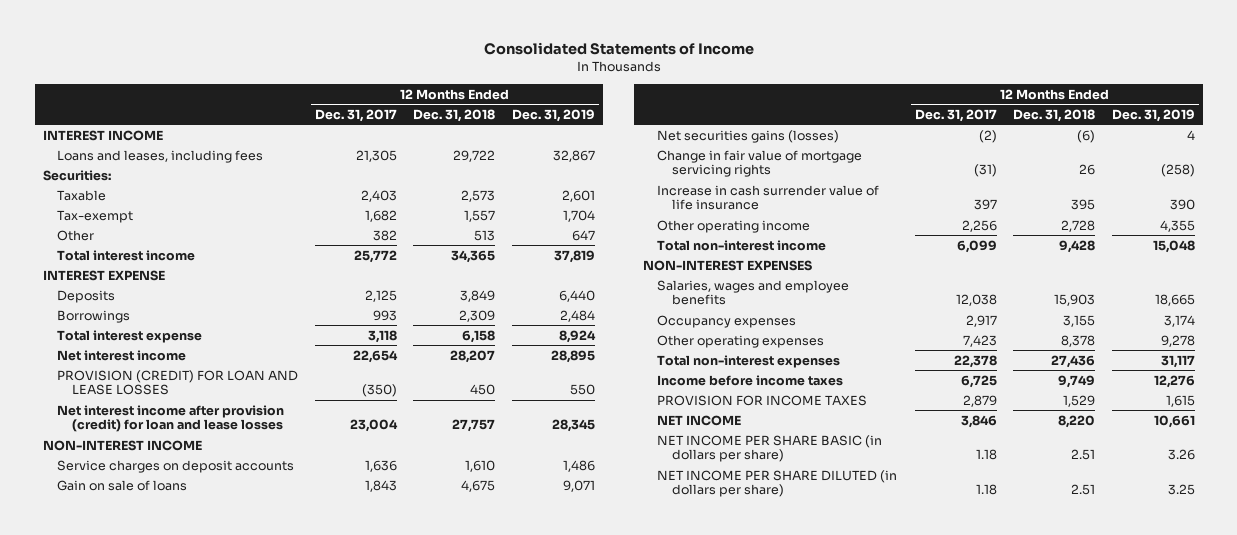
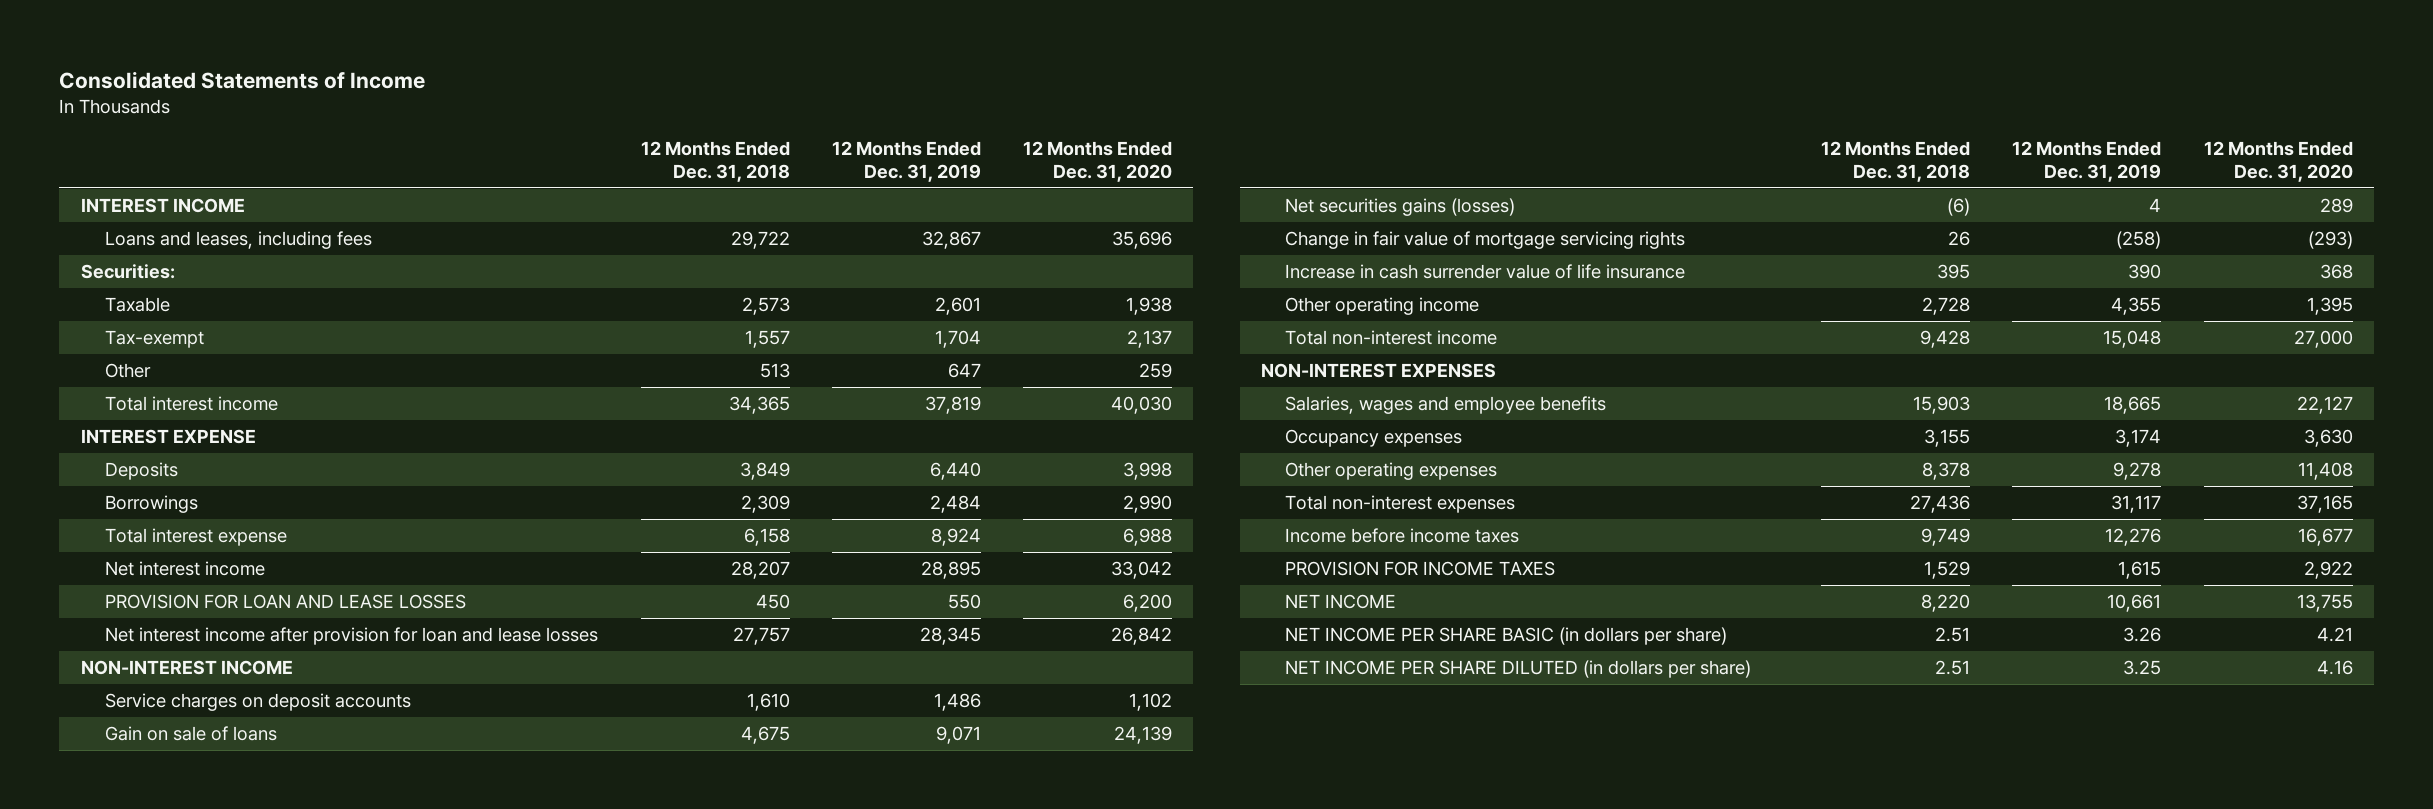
- | 12 Months Ended Dec. 31, 2017 | 12 Months Ended Dec. 31, 2018 | 12 Months Ended Dec. 31, 2019
+ | 12 Months Ended Dec. 31, 2018 | 12 Months Ended Dec. 31, 2019 | 12 Months Ended Dec. 31, 2020
- PROVISION (CREDIT) FOR LOAN AND LEASE LOSSES | (350) | 450 | 550
- Net interest income after provision (credit) for loan and lease losses | 23,004 | 27,757 | 28,345
+ PROVISION FOR LOAN AND LEASE LOSSES | 450 | 550 | 6,200
+ Net interest income after provision for loan and lease losses | 27,757 | 28,345 | 26,842

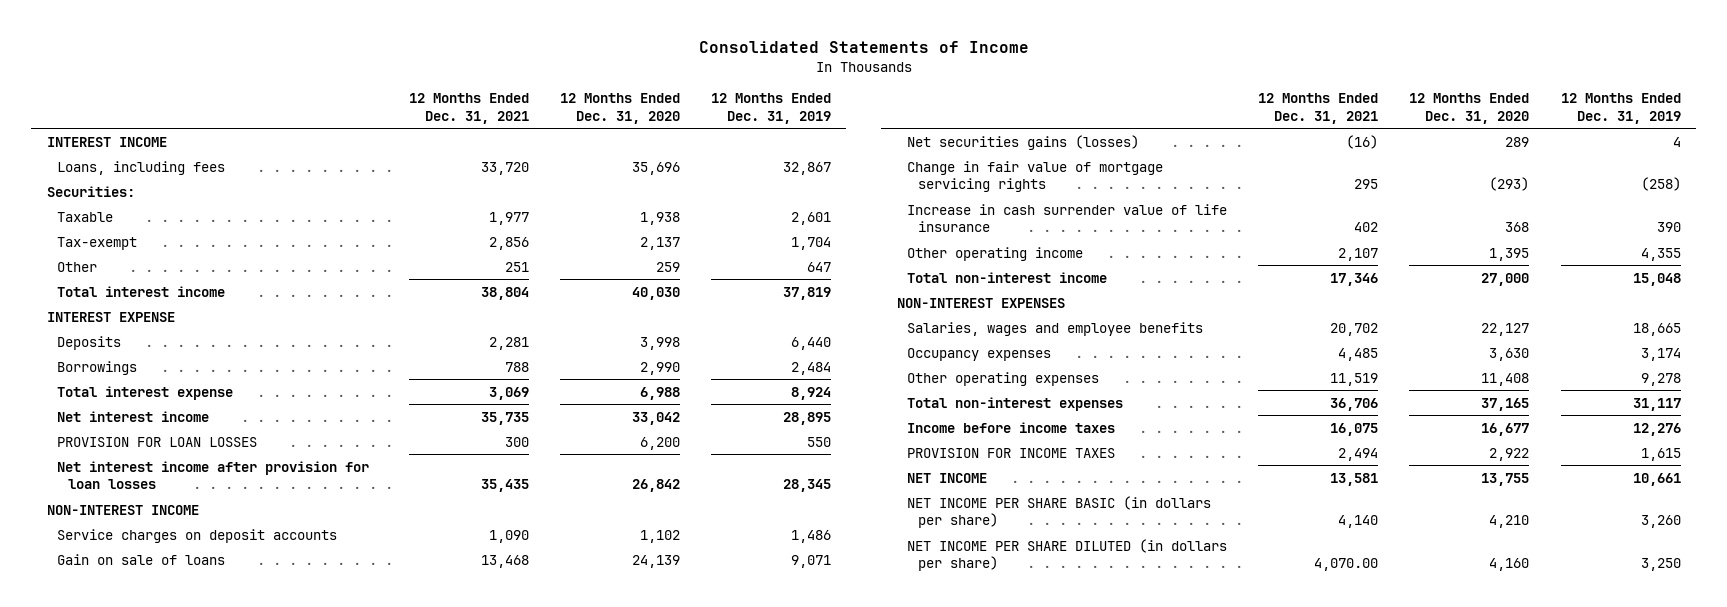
- | 12 Months Ended Dec. 31, 2018 | 12 Months Ended Dec. 31, 2019 | 12 Months Ended Dec. 31, 2020
+ | 12 Months Ended Dec. 31, 2021 | 12 Months Ended Dec. 31, 2020 | 12 Months Ended Dec. 31, 2019
- Loans and leases, including fees | 29,722 | 32,867 | 35,696
+ Loans, including fees | 33,720 | 35,696 | 32,867
- PROVISION FOR LOAN AND LEASE LOSSES | 450 | 550 | 6,200
- Net interest income after provision for loan and lease losses | 27,757 | 28,345 | 26,842
+ PROVISION FOR LOAN LOSSES | 300 | 6,200 | 550
+ Net interest income after provision for loan losses | 35,435 | 26,842 | 28,345
- NET INCOME PER SHARE BASIC (in dollars per share) | 2.51 | 3.26 | 4.21
- NET INCOME PER SHARE DILUTED (in dollars per share) | 2.51 | 3.25 | 4.16
+ NET INCOME PER SHARE BASIC (in dollars per share) | 4,140 | 4,210 | 3,260
+ NET INCOME PER SHARE DILUTED (in dollars per share) | 4,070.00 | 4,160 | 3,250

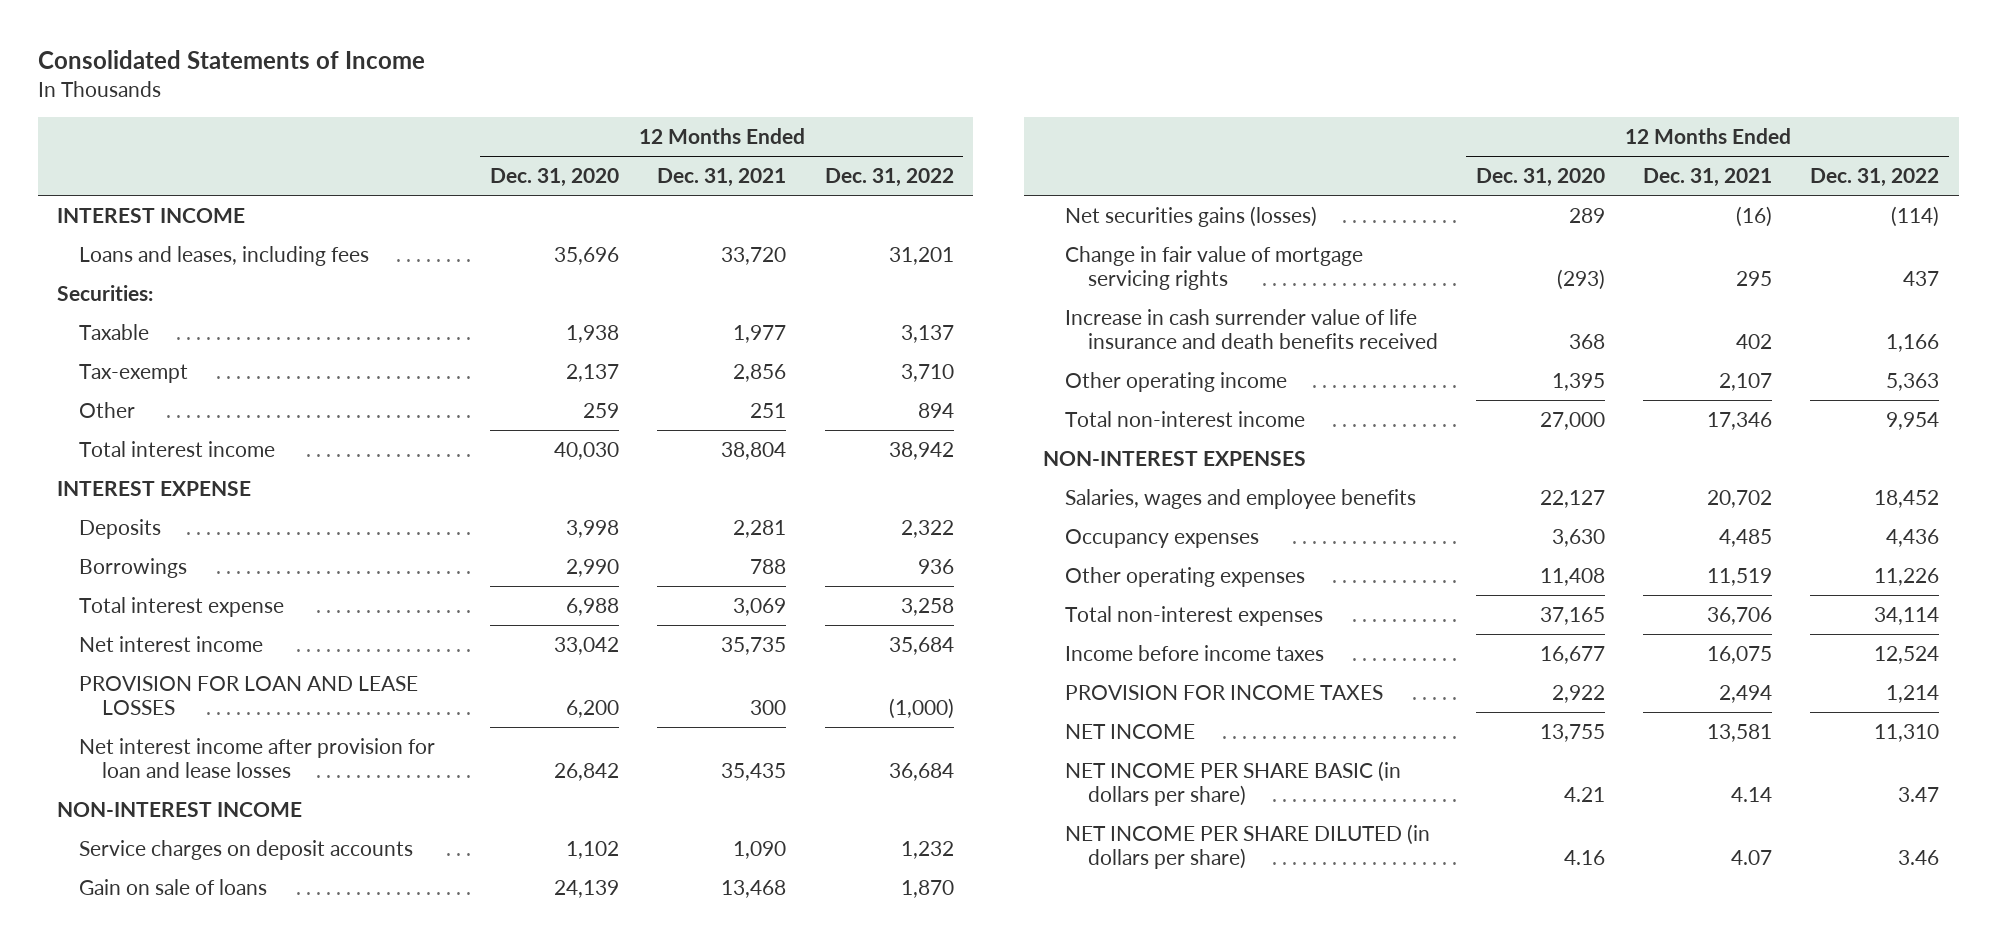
- | 12 Months Ended Dec. 31, 2021 | 12 Months Ended Dec. 31, 2020 | 12 Months Ended Dec. 31, 2019
+ | 12 Months Ended Dec. 31, 2020 | 12 Months Ended Dec. 31, 2021 | 12 Months Ended Dec. 31, 2022
- Loans, including fees | 33,720 | 35,696 | 32,867
+ Loans and leases, including fees | 35,696 | 33,720 | 31,201
- PROVISION FOR LOAN LOSSES | 300 | 6,200 | 550
- Net interest income after provision for loan losses | 35,435 | 26,842 | 28,345
+ PROVISION FOR LOAN AND LEASE LOSSES | 6,200 | 300 | (1,000)
+ Net interest income after provision for loan and lease losses | 26,842 | 35,435 | 36,684
- Increase in cash surrender value of life insurance | 402 | 368 | 390
+ Increase in cash surrender value of life insurance and death benefits received | 368 | 402 | 1,166
- NET INCOME PER SHARE BASIC (in dollars per share) | 4,140 | 4,210 | 3,260
- NET INCOME PER SHARE DILUTED (in dollars per share) | 4,070.00 | 4,160 | 3,250
+ NET INCOME PER SHARE BASIC (in dollars per share) | 4.21 | 4.14 | 3.47
+ NET INCOME PER SHARE DILUTED (in dollars per share) | 4.16 | 4.07 | 3.46

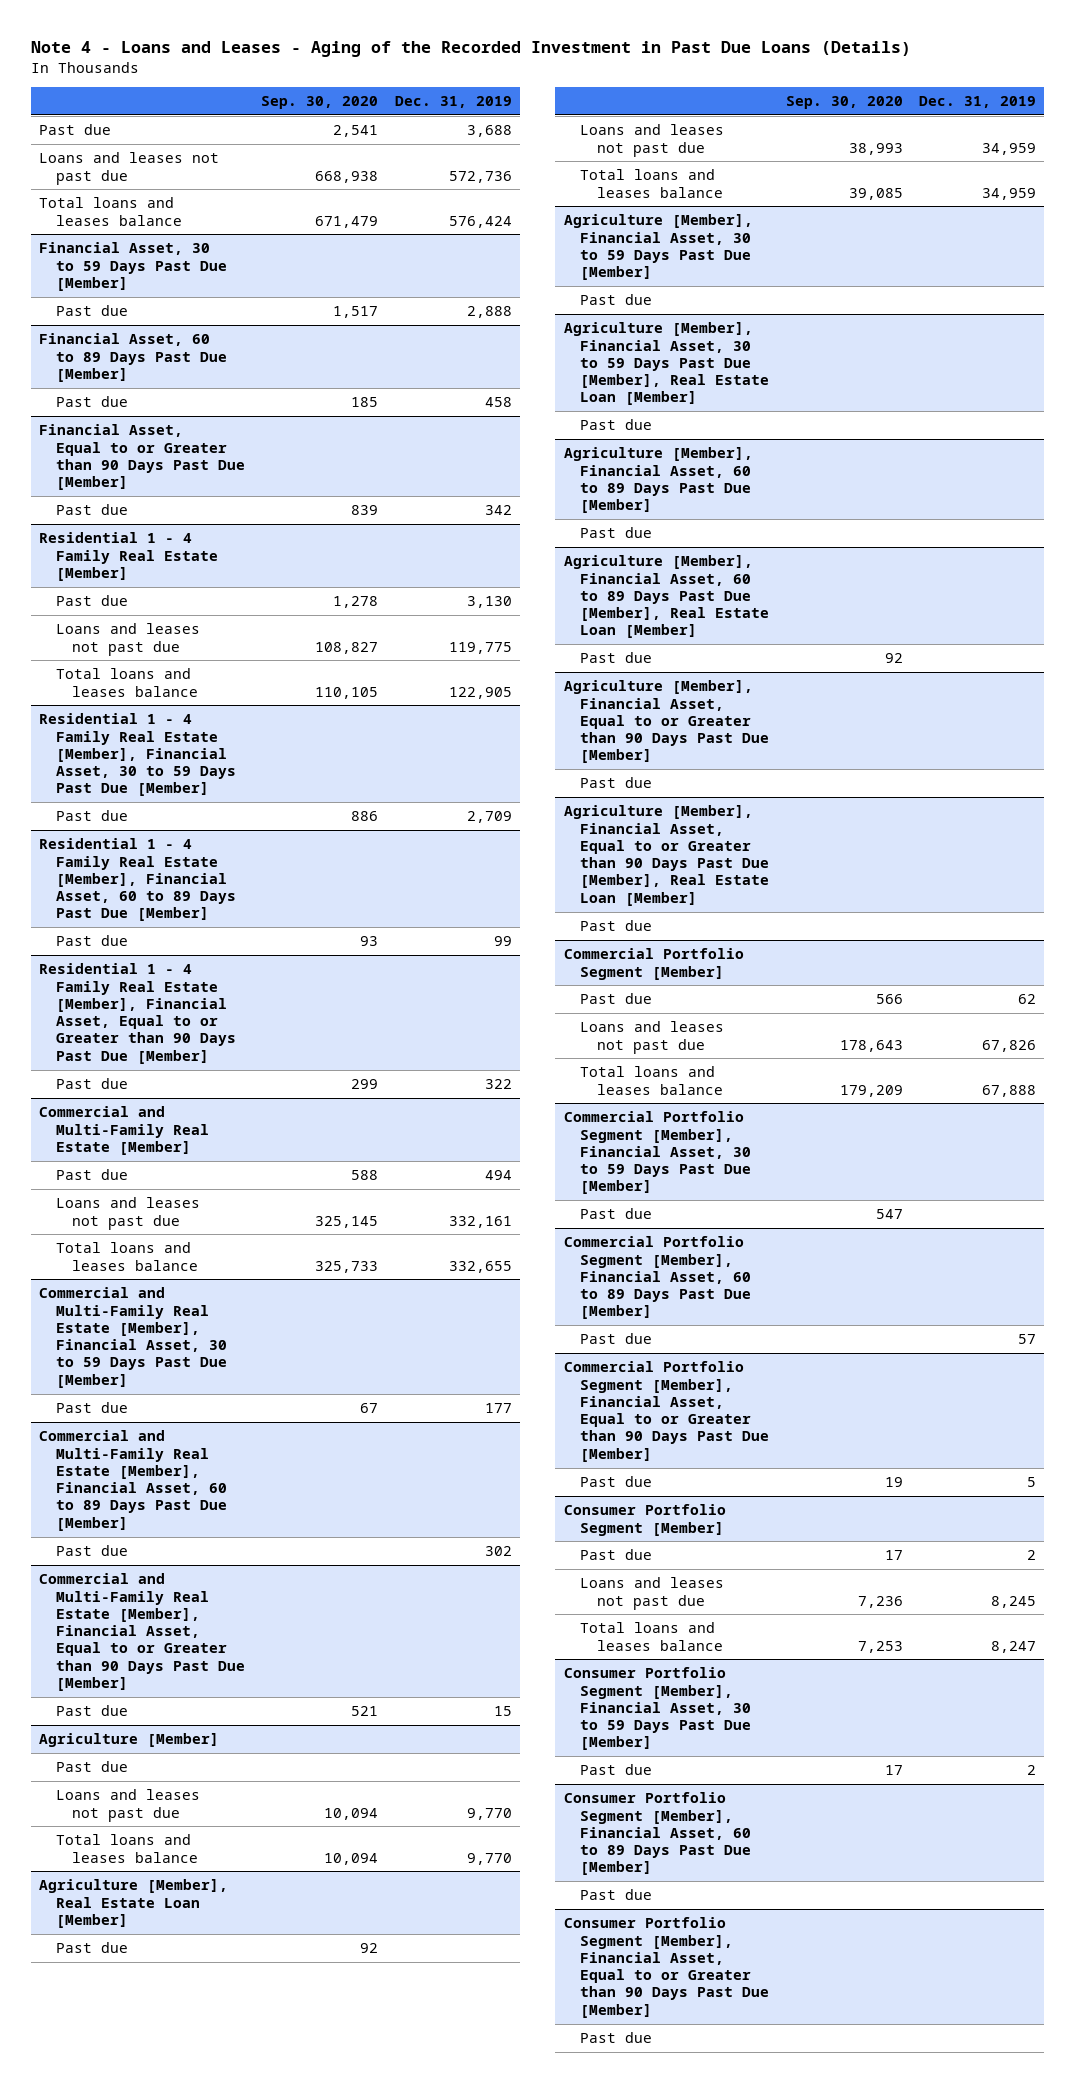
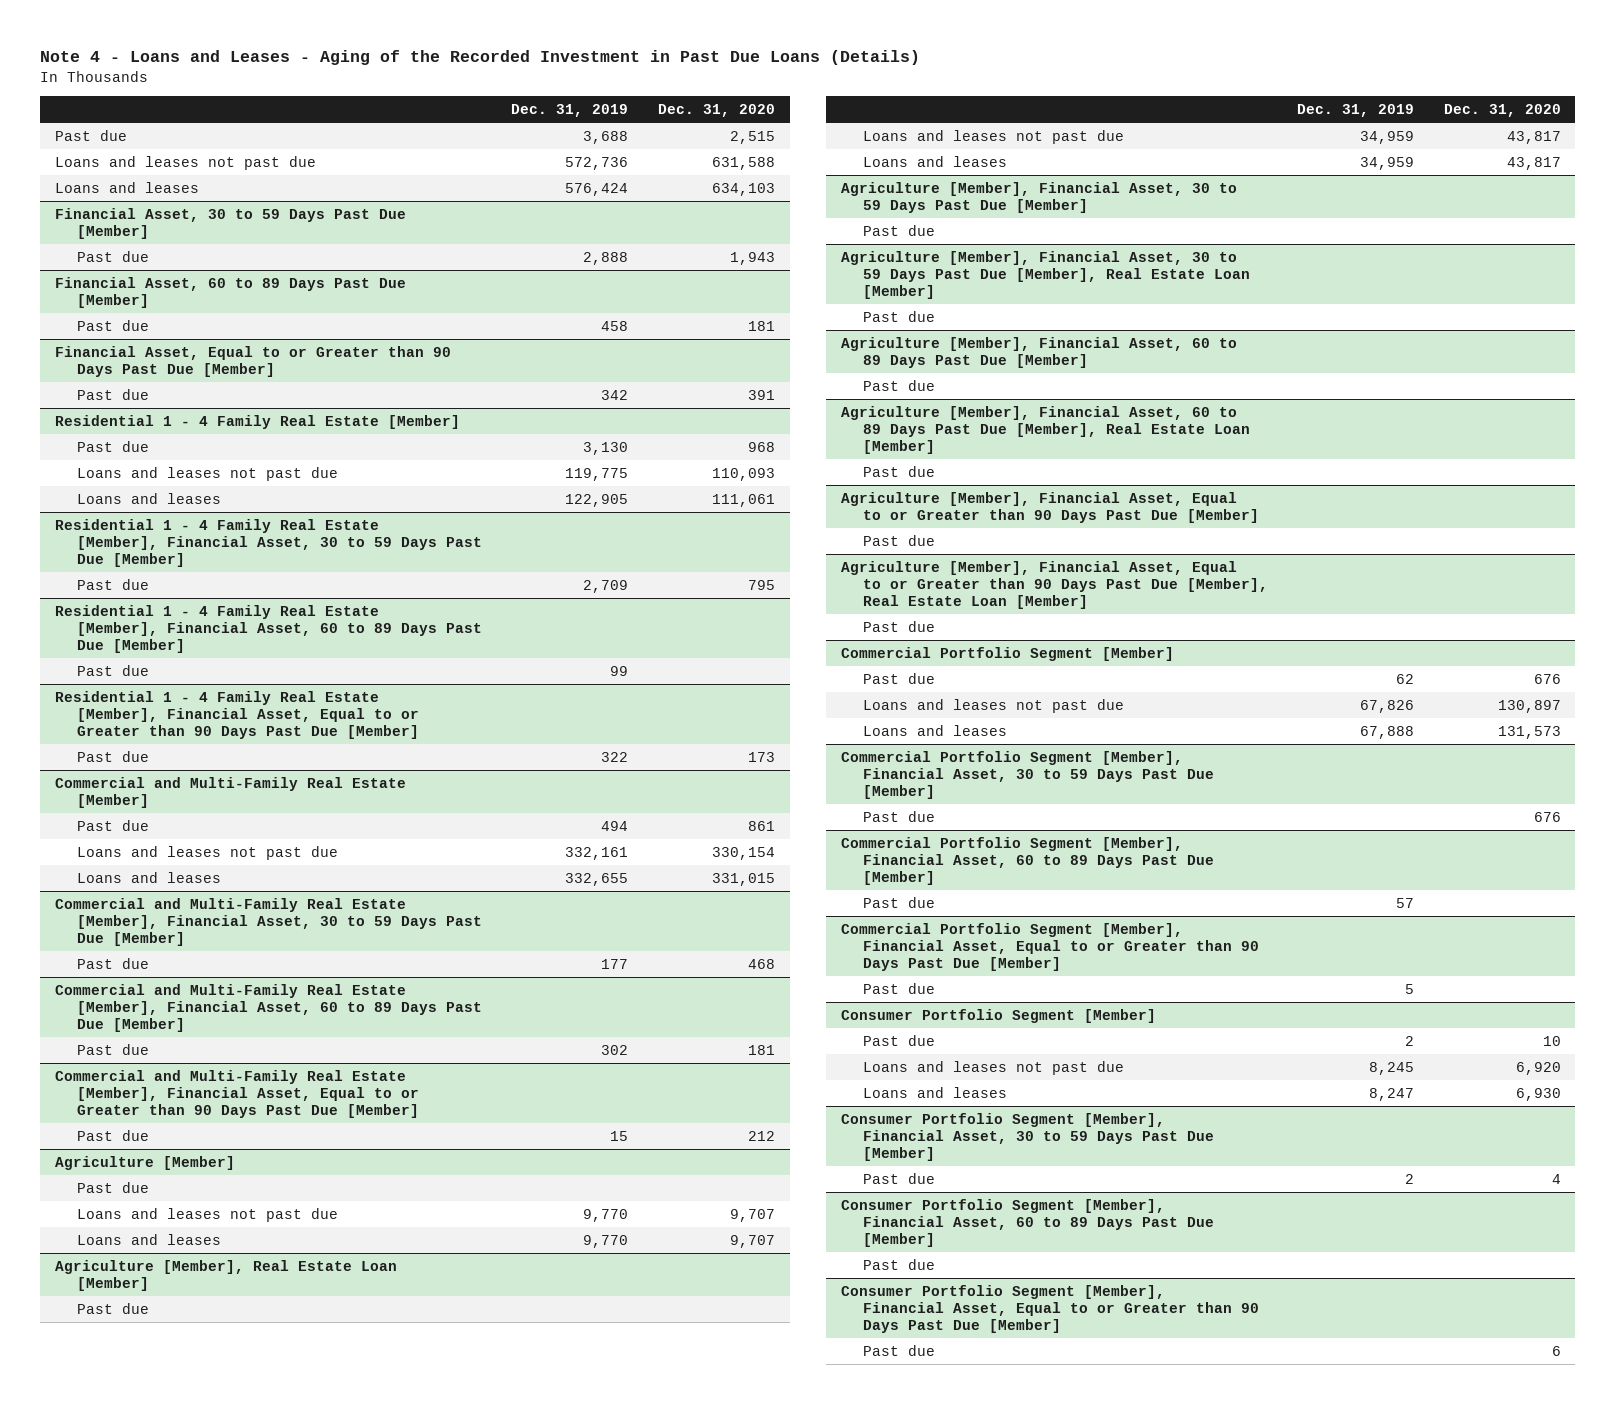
- | Sep. 30, 2020 | Dec. 31, 2019
+ | Dec. 31, 2019 | Dec. 31, 2020
- Total loans and leases balance | 671,479 | 576,424
+ Loans and leases | 576,424 | 634,103
@ Residential 1 - 4 Family Real Estate [Member]
- Total loans and leases balance | 110,105 | 122,905
+ Loans and leases | 122,905 | 111,061
@ Commercial and Multi-Family Real Estate [Member]
- Total loans and leases balance | 325,733 | 332,655
+ Loans and leases | 332,655 | 331,015
@ Agriculture [Member]
- Total loans and leases balance | 10,094 | 9,770
+ Loans and leases | 9,770 | 9,707
@ Agriculture [Member], Real Estate Loan [Member]
- Total loans and leases balance | 39,085 | 34,959
+ Loans and leases | 34,959 | 43,817
@ Commercial Portfolio Segment [Member]
- Total loans and leases balance | 179,209 | 67,888
+ Loans and leases | 67,888 | 131,573
@ Consumer Portfolio Segment [Member]
- Total loans and leases balance | 7,253 | 8,247
+ Loans and leases | 8,247 | 6,930

